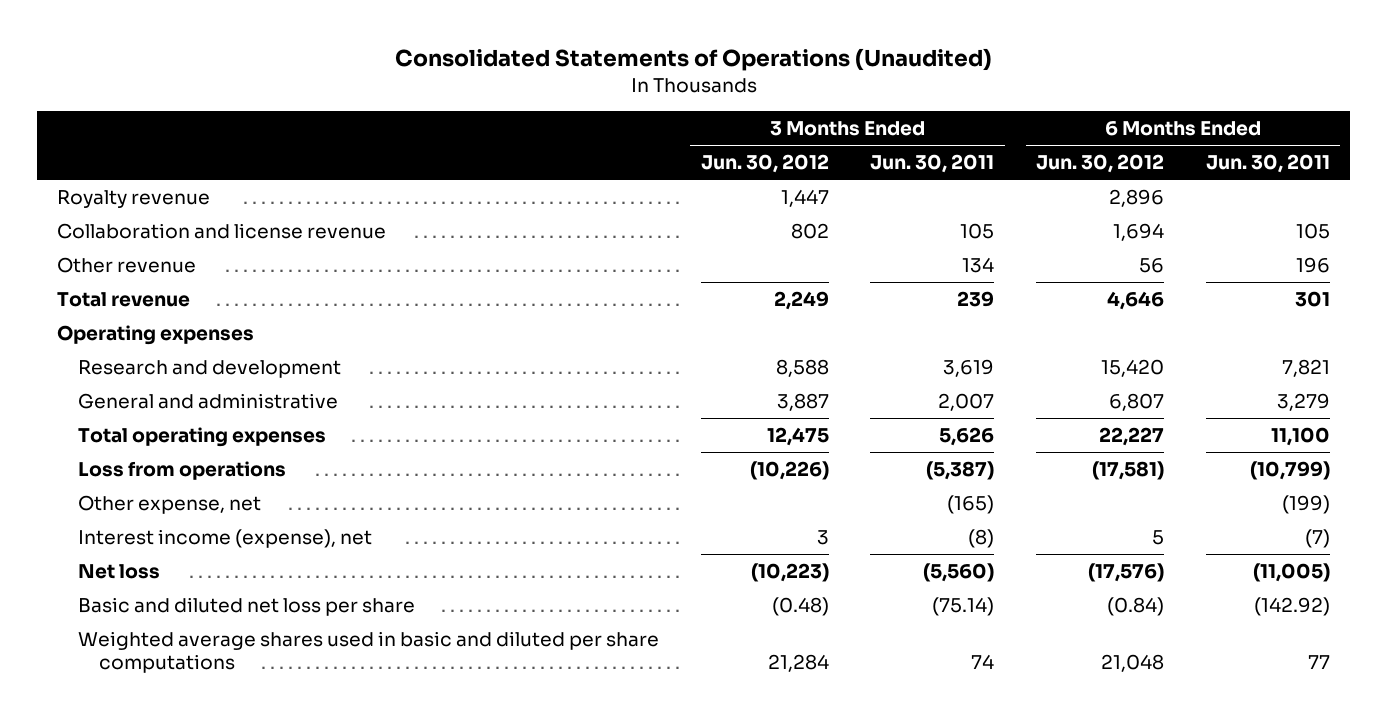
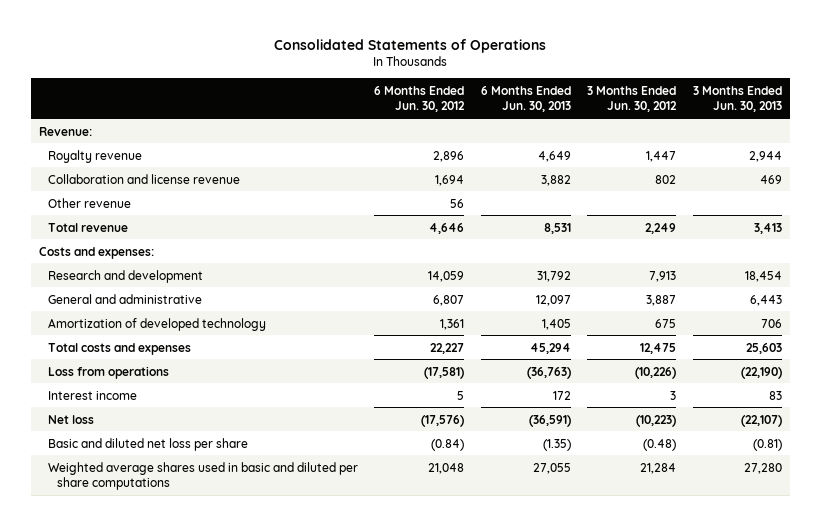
- Consolidated Statements of Operations (Unaudited)
+ Consolidated Statements of Operations
- | 3 Months Ended Jun. 30, 2012 | 3 Months Ended Jun. 30, 2011 | 6 Months Ended Jun. 30, 2012 | 6 Months Ended Jun. 30, 2011
+ | 6 Months Ended Jun. 30, 2012 | 6 Months Ended Jun. 30, 2013 | 3 Months Ended Jun. 30, 2012 | 3 Months Ended Jun. 30, 2013
+ Revenue:
- Operating expenses
- Research and development | 8,588 | 3,619 | 15,420 | 7,821
+ Costs and expenses:
+ Research and development | 14,059 | 31,792 | 7,913 | 18,454
- Total operating expenses | 12,475 | 5,626 | 22,227 | 11,100
+ Amortization of developed technology | 1,361 | 1,405 | 675 | 706
+ Total costs and expenses | 22,227 | 45,294 | 12,475 | 25,603
- Other expense, net | | (165) | | (199)
- Interest income (expense), net | 3 | (8) | 5 | (7)
+ Interest income | 5 | 172 | 3 | 83

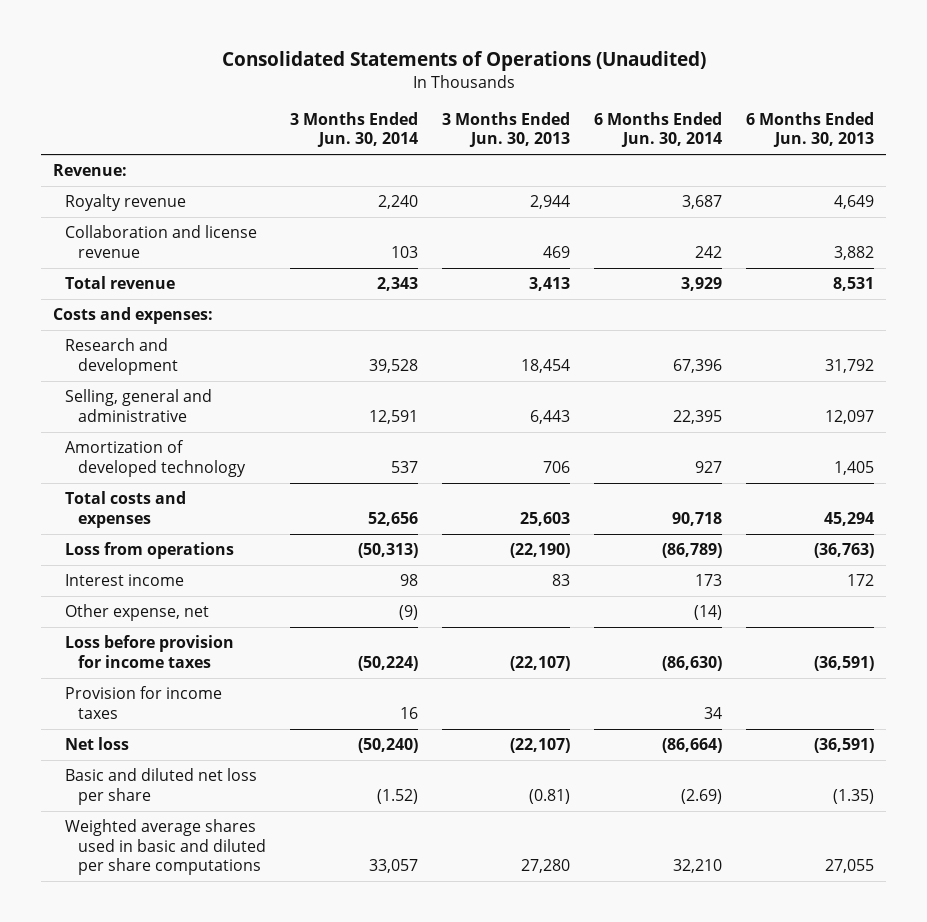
- Consolidated Statements of Operations
+ Consolidated Statements of Operations (Unaudited)
- | 6 Months Ended Jun. 30, 2012 | 6 Months Ended Jun. 30, 2013 | 3 Months Ended Jun. 30, 2012 | 3 Months Ended Jun. 30, 2013
+ | 3 Months Ended Jun. 30, 2014 | 3 Months Ended Jun. 30, 2013 | 6 Months Ended Jun. 30, 2014 | 6 Months Ended Jun. 30, 2013
- Other revenue | 56 | | |
- General and administrative | 6,807 | 12,097 | 3,887 | 6,443
+ Selling, general and administrative | 12,591 | 6,443 | 22,395 | 12,097
+ Other expense, net | (9) | | (14) |
+ Loss before provision for income taxes | (50,224) | (22,107) | (86,630) | (36,591)
+ Provision for income taxes | 16 | | 34 |

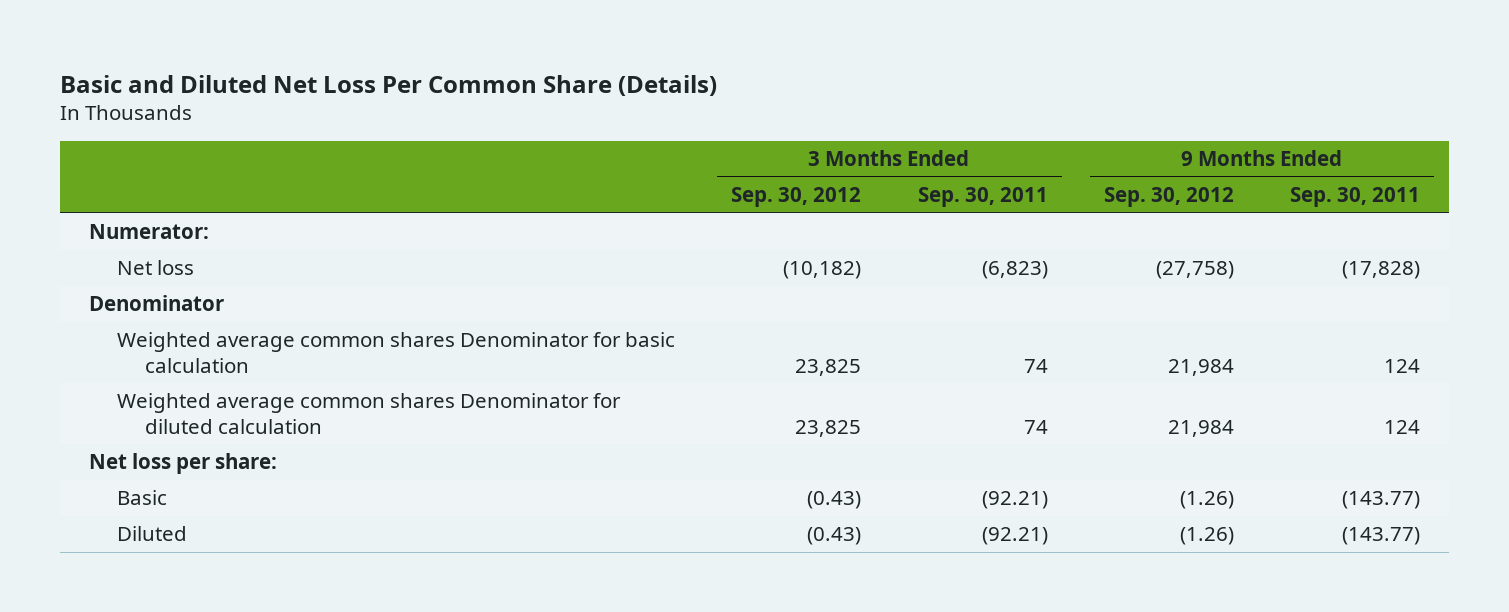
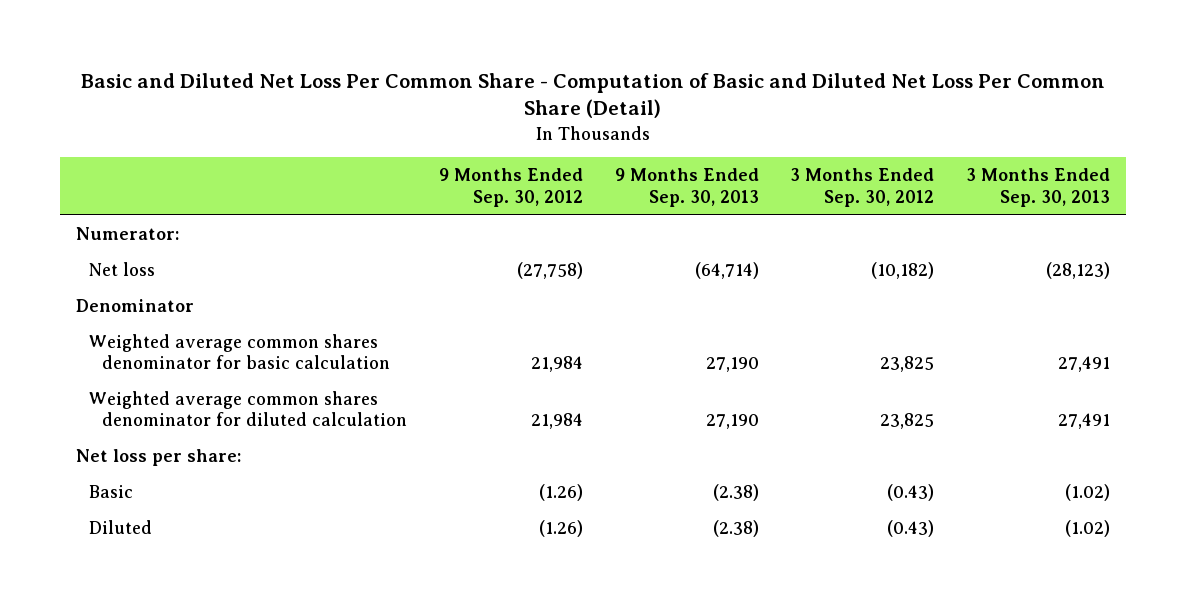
- Basic and Diluted Net Loss Per Common Share (Details)
+ Basic and Diluted Net Loss Per Common Share - Computation of Basic and Diluted Net Loss Per Common Share (Detail)
- | 3 Months Ended Sep. 30, 2012 | 3 Months Ended Sep. 30, 2011 | 9 Months Ended Sep. 30, 2012 | 9 Months Ended Sep. 30, 2011
+ | 9 Months Ended Sep. 30, 2012 | 9 Months Ended Sep. 30, 2013 | 3 Months Ended Sep. 30, 2012 | 3 Months Ended Sep. 30, 2013
- Weighted average common shares Denominator for basic calculation | 23,825 | 74 | 21,984 | 124
- Weighted average common shares Denominator for diluted calculation | 23,825 | 74 | 21,984 | 124
+ Weighted average common shares denominator for basic calculation | 21,984 | 27,190 | 23,825 | 27,491
+ Weighted average common shares denominator for diluted calculation | 21,984 | 27,190 | 23,825 | 27,491

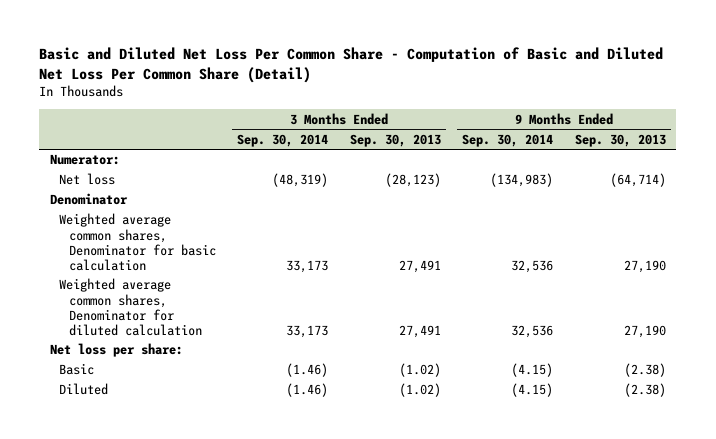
- | 9 Months Ended Sep. 30, 2012 | 9 Months Ended Sep. 30, 2013 | 3 Months Ended Sep. 30, 2012 | 3 Months Ended Sep. 30, 2013
+ | 3 Months Ended Sep. 30, 2014 | 3 Months Ended Sep. 30, 2013 | 9 Months Ended Sep. 30, 2014 | 9 Months Ended Sep. 30, 2013
- Weighted average common shares denominator for basic calculation | 21,984 | 27,190 | 23,825 | 27,491
- Weighted average common shares denominator for diluted calculation | 21,984 | 27,190 | 23,825 | 27,491
+ Weighted average common shares, Denominator for basic calculation | 33,173 | 27,491 | 32,536 | 27,190
+ Weighted average common shares, Denominator for diluted calculation | 33,173 | 27,491 | 32,536 | 27,190

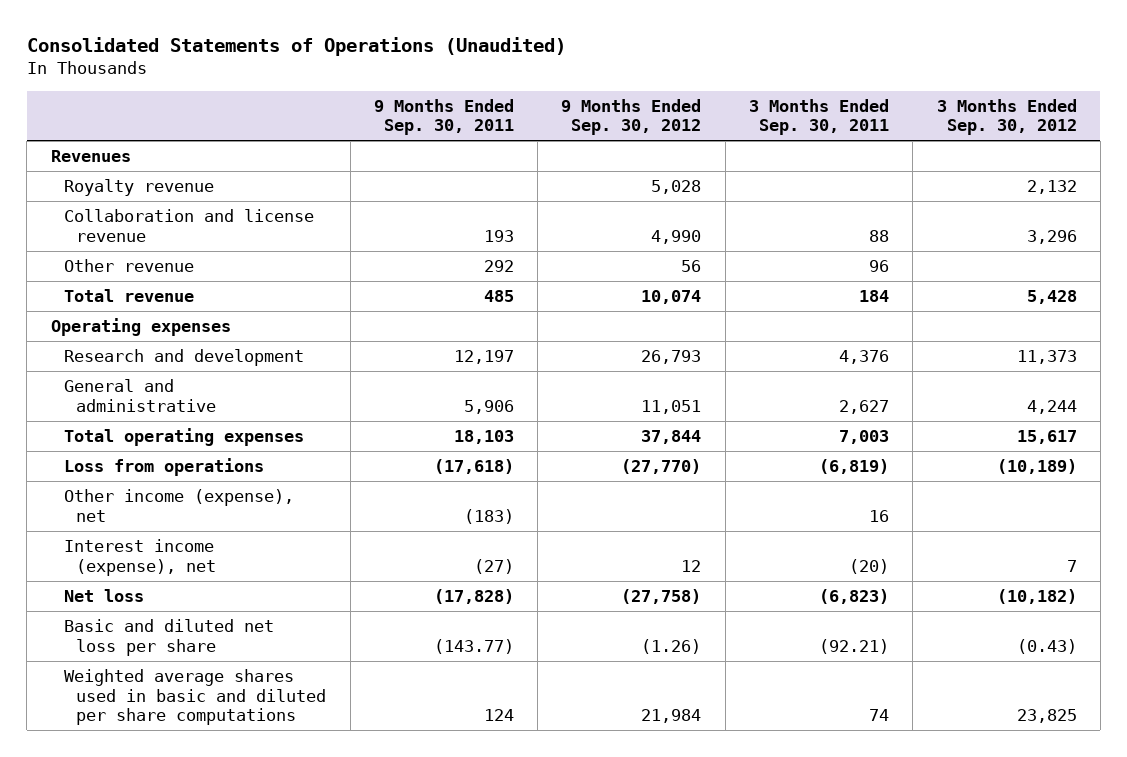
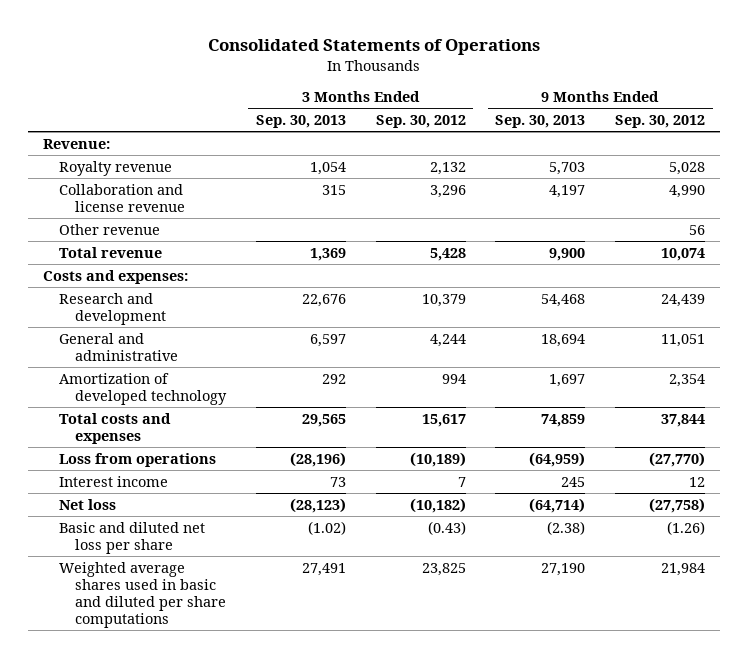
- Consolidated Statements of Operations (Unaudited)
+ Consolidated Statements of Operations
- | 9 Months Ended Sep. 30, 2011 | 9 Months Ended Sep. 30, 2012 | 3 Months Ended Sep. 30, 2011 | 3 Months Ended Sep. 30, 2012
+ | 3 Months Ended Sep. 30, 2013 | 3 Months Ended Sep. 30, 2012 | 9 Months Ended Sep. 30, 2013 | 9 Months Ended Sep. 30, 2012
- Revenues
+ Revenue:
- Operating expenses
- Research and development | 12,197 | 26,793 | 4,376 | 11,373
+ Costs and expenses:
+ Research and development | 22,676 | 10,379 | 54,468 | 24,439
- Total operating expenses | 18,103 | 37,844 | 7,003 | 15,617
+ Amortization of developed technology | 292 | 994 | 1,697 | 2,354
+ Total costs and expenses | 29,565 | 15,617 | 74,859 | 37,844
- Other income (expense), net | (183) | | 16 |
- Interest income (expense), net | (27) | 12 | (20) | 7
+ Interest income | 73 | 7 | 245 | 12

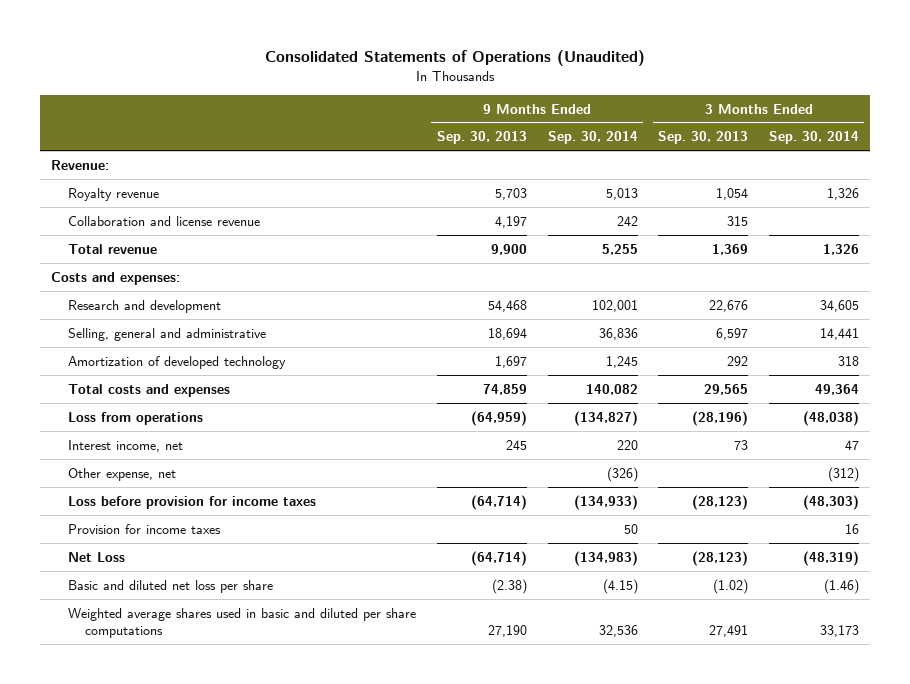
- Consolidated Statements of Operations
+ Consolidated Statements of Operations (Unaudited)
- | 3 Months Ended Sep. 30, 2013 | 3 Months Ended Sep. 30, 2012 | 9 Months Ended Sep. 30, 2013 | 9 Months Ended Sep. 30, 2012
+ | 9 Months Ended Sep. 30, 2013 | 9 Months Ended Sep. 30, 2014 | 3 Months Ended Sep. 30, 2013 | 3 Months Ended Sep. 30, 2014
- Other revenue | | | | 56
- General and administrative | 6,597 | 4,244 | 18,694 | 11,051
+ Selling, general and administrative | 18,694 | 36,836 | 6,597 | 14,441
- Interest income | 73 | 7 | 245 | 12
- Net loss | (28,123) | (10,182) | (64,714) | (27,758)
+ Interest income, net | 245 | 220 | 73 | 47
+ Other expense, net | | (326) | | (312)
+ Loss before provision for income taxes | (64,714) | (134,933) | (28,123) | (48,303)
+ Provision for income taxes | | 50 | | 16
+ Net Loss | (64,714) | (134,983) | (28,123) | (48,319)

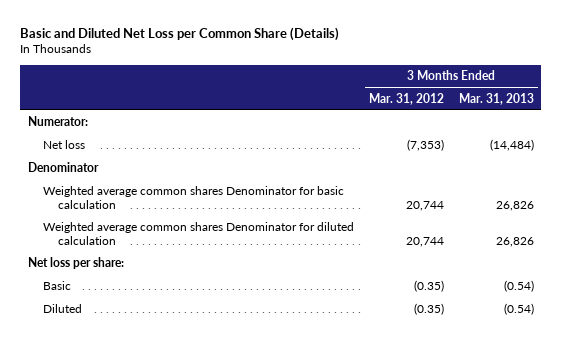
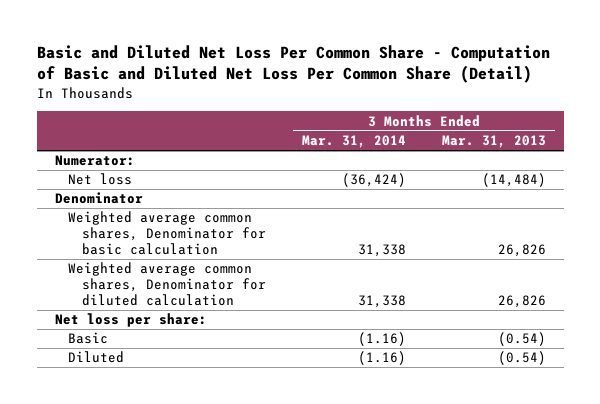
- Basic and Diluted Net Loss per Common Share (Details)
+ Basic and Diluted Net Loss Per Common Share - Computation of Basic and Diluted Net Loss Per Common Share (Detail)
- | 3 Months Ended Mar. 31, 2012 | 3 Months Ended Mar. 31, 2013
+ | 3 Months Ended Mar. 31, 2014 | 3 Months Ended Mar. 31, 2013
- Weighted average common shares Denominator for basic calculation | 20,744 | 26,826
- Weighted average common shares Denominator for diluted calculation | 20,744 | 26,826
+ Weighted average common shares, Denominator for basic calculation | 31,338 | 26,826
+ Weighted average common shares, Denominator for diluted calculation | 31,338 | 26,826

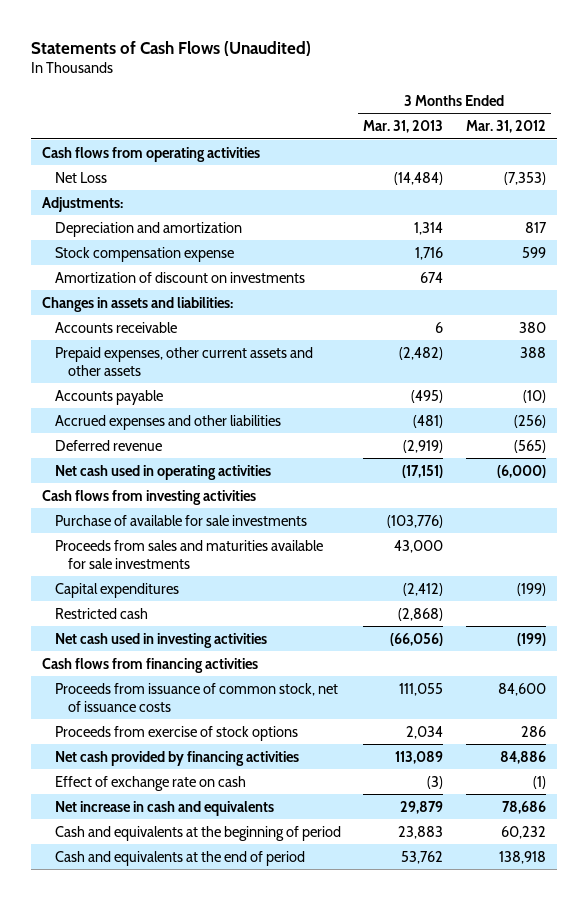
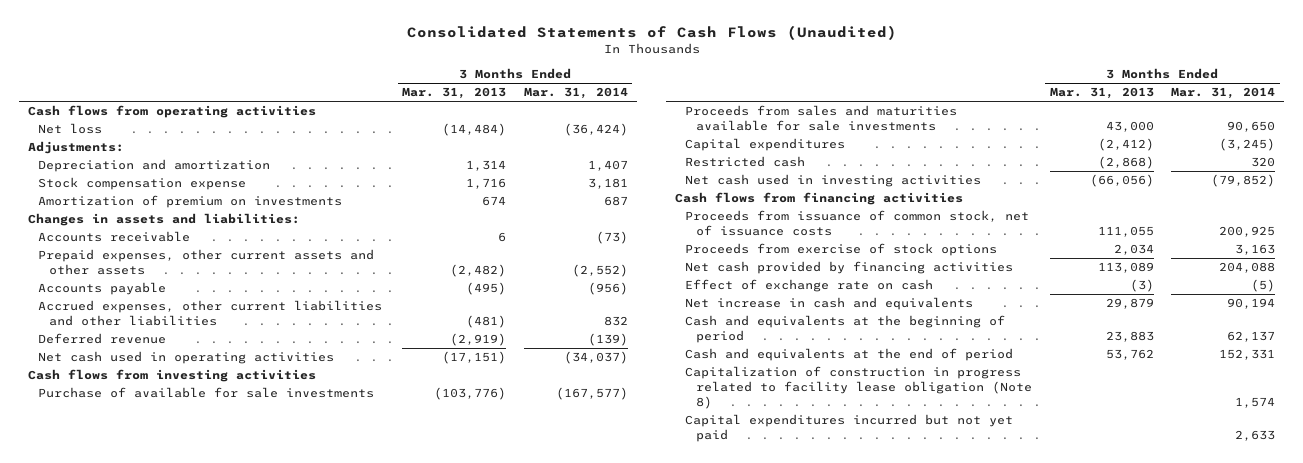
- Statements of Cash Flows (Unaudited)
+ Consolidated Statements of Cash Flows (Unaudited)
- | 3 Months Ended Mar. 31, 2013 | 3 Months Ended Mar. 31, 2012
+ | 3 Months Ended Mar. 31, 2013 | 3 Months Ended Mar. 31, 2014
- Net Loss | (14,484) | (7,353)
+ Net loss | (14,484) | (36,424)
- Amortization of discount on investments | 674 |
+ Amortization of premium on investments | 674 | 687
- Accrued expenses and other liabilities | (481) | (256)
+ Accrued expenses, other current liabilities and other liabilities | (481) | 832
+ Capitalization of construction in progress related to facility lease obligation (Note 8) | | 1,574
+ Capital expenditures incurred but not yet paid | | 2,633

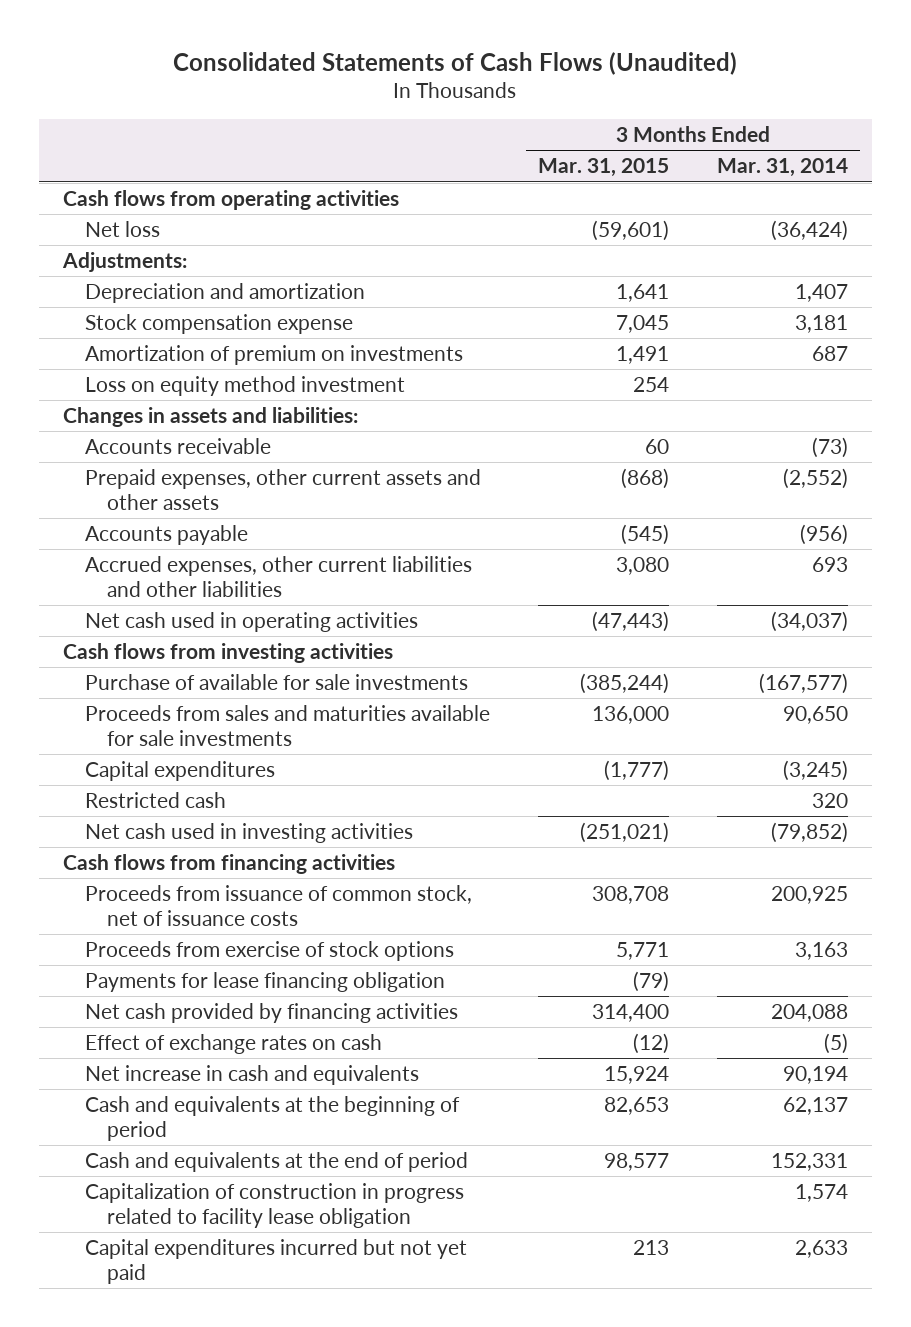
- | 3 Months Ended Mar. 31, 2013 | 3 Months Ended Mar. 31, 2014
+ | 3 Months Ended Mar. 31, 2015 | 3 Months Ended Mar. 31, 2014
+ Loss on equity method investment | 254 |
- Accrued expenses, other current liabilities and other liabilities | (481) | 832
- Deferred revenue | (2,919) | (139)
+ Accrued expenses, other current liabilities and other liabilities | 3,080 | 693
+ Payments for lease financing obligation | (79) |
- Effect of exchange rate on cash | (3) | (5)
+ Effect of exchange rates on cash | (12) | (5)
- Capitalization of construction in progress related to facility lease obligation (Note 8) | | 1,574
+ Capitalization of construction in progress related to facility lease obligation | | 1,574

